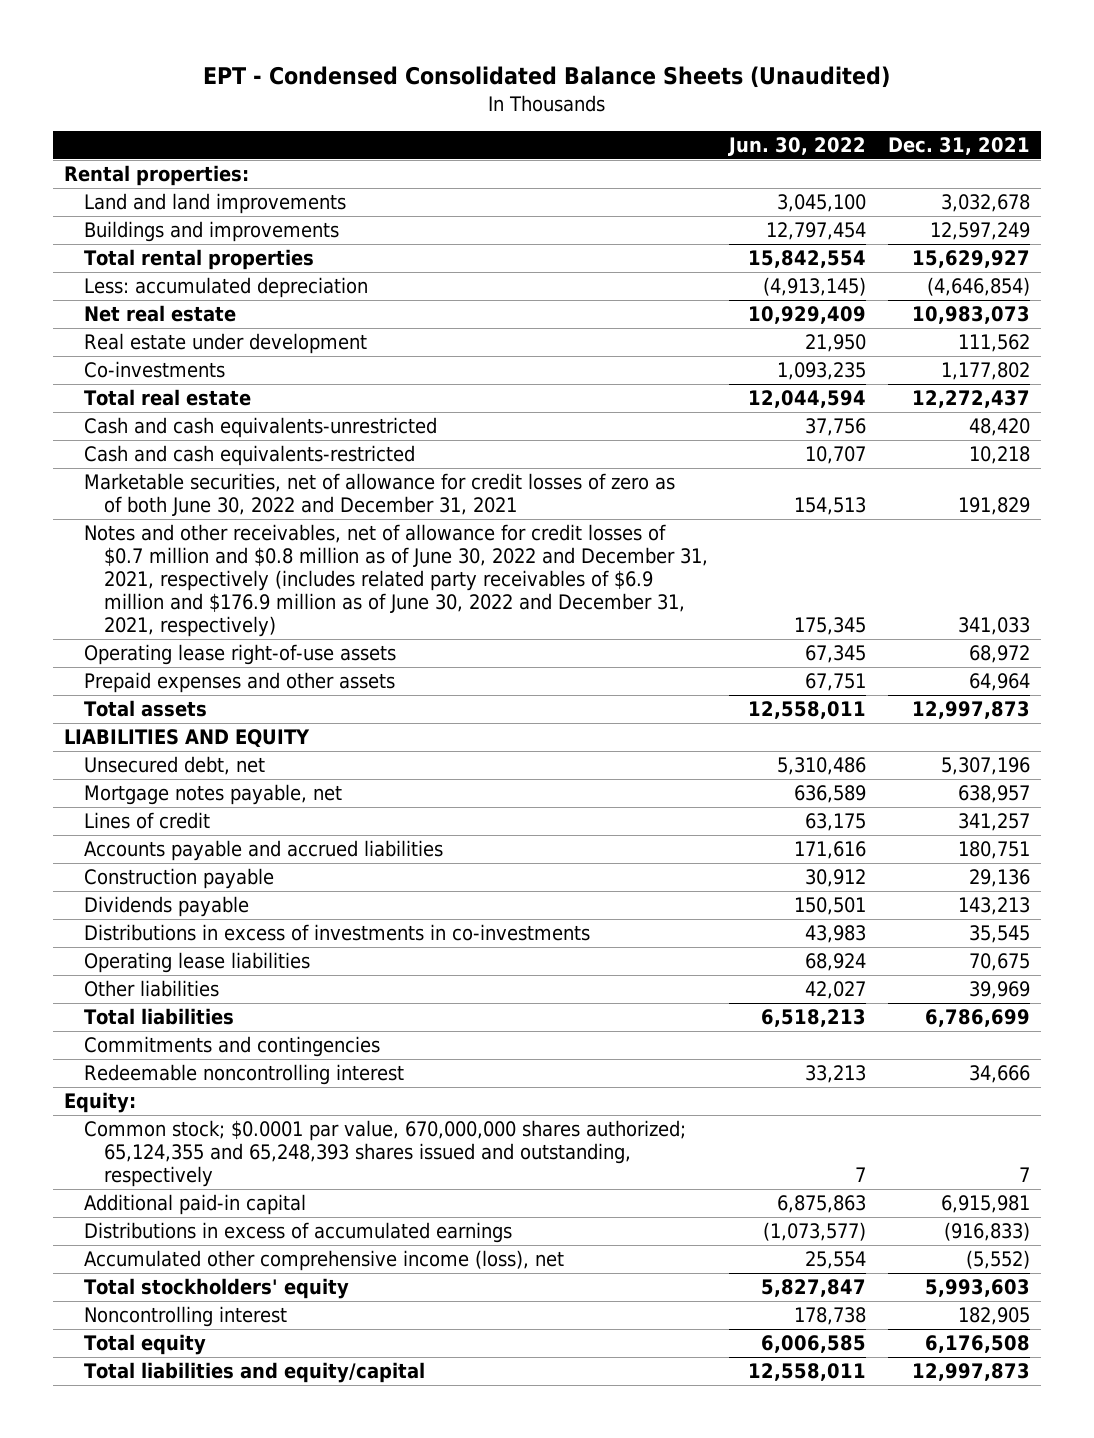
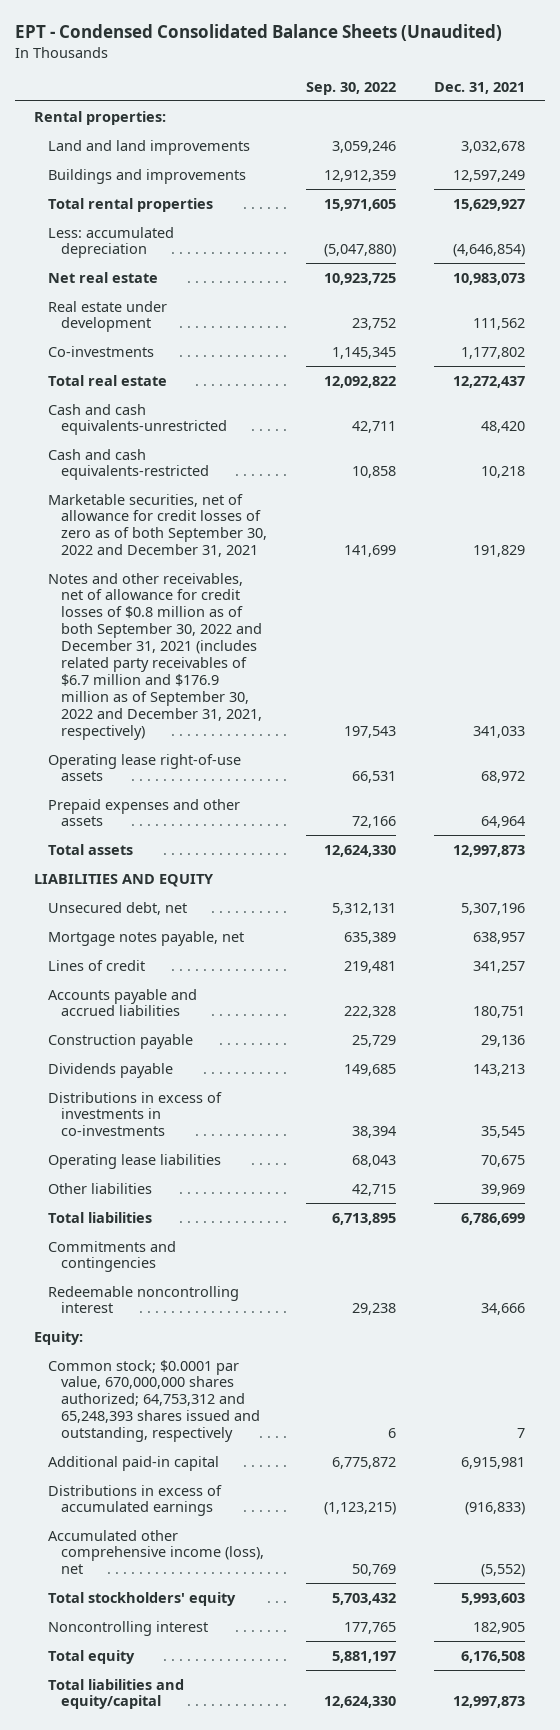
- | Jun. 30, 2022 | Dec. 31, 2021
+ | Sep. 30, 2022 | Dec. 31, 2021
- Marketable securities, net of allowance for credit losses of zero as of both June 30, 2022 and December 31, 2021 | 154,513 | 191,829
- Notes and other receivables, net of allowance for credit losses of $0.7 million and $0.8 million as of June 30, 2022 and December 31, 2021, respectively (includes related party receivables of $6.9 million and $176.9 million as of June 30, 2022 and December 31, 2021, respectively) | 175,345 | 341,033
+ Marketable securities, net of allowance for credit losses of zero as of both September 30, 2022 and December 31, 2021 | 141,699 | 191,829
+ Notes and other receivables, net of allowance for credit losses of $0.8 million as of both September 30, 2022 and December 31, 2021 (includes related party receivables of $6.7 million and $176.9 million as of September 30, 2022 and December 31, 2021, respectively) | 197,543 | 341,033
- Common stock; $0.0001 par value, 670,000,000 shares authorized; 65,124,355 and 65,248,393 shares issued and outstanding, respectively | 7 | 7
+ Common stock; $0.0001 par value, 670,000,000 shares authorized; 64,753,312 and 65,248,393 shares issued and outstanding, respectively | 6 | 7

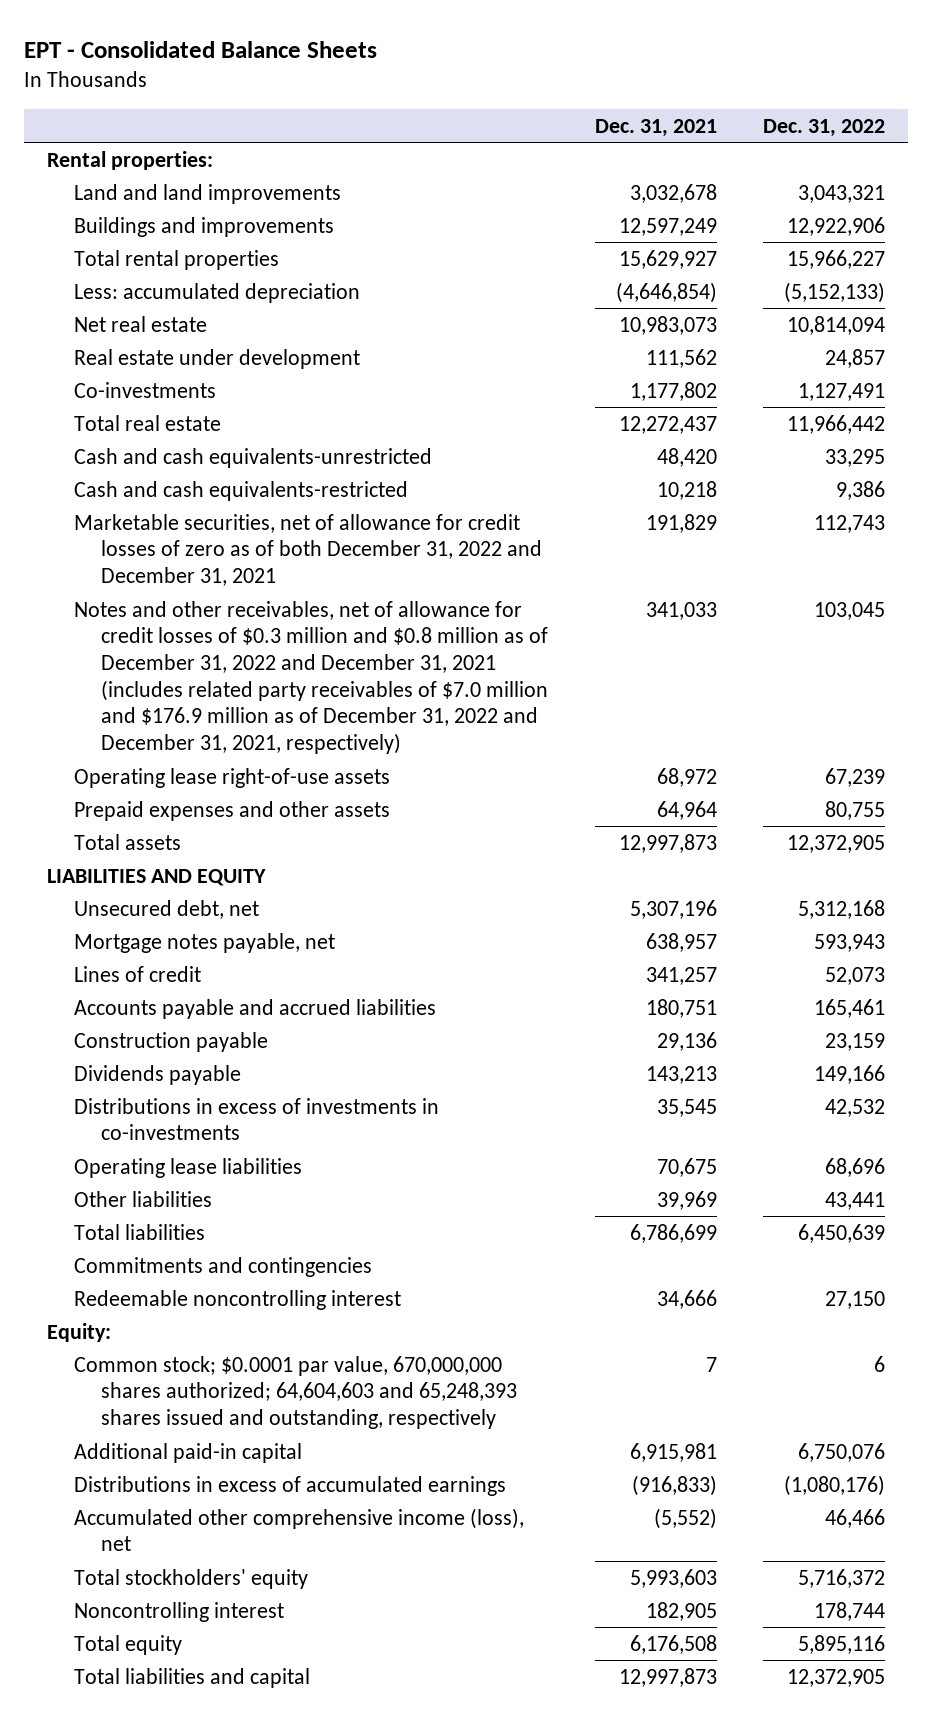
- EPT - Condensed Consolidated Balance Sheets (Unaudited)
+ EPT - Consolidated Balance Sheets
- | Sep. 30, 2022 | Dec. 31, 2021
+ | Dec. 31, 2021 | Dec. 31, 2022
- Marketable securities, net of allowance for credit losses of zero as of both September 30, 2022 and December 31, 2021 | 141,699 | 191,829
- Notes and other receivables, net of allowance for credit losses of $0.8 million as of both September 30, 2022 and December 31, 2021 (includes related party receivables of $6.7 million and $176.9 million as of September 30, 2022 and December 31, 2021, respectively) | 197,543 | 341,033
+ Marketable securities, net of allowance for credit losses of zero as of both December 31, 2022 and December 31, 2021 | 191,829 | 112,743
+ Notes and other receivables, net of allowance for credit losses of $0.3 million and $0.8 million as of December 31, 2022 and December 31, 2021 (includes related party receivables of $7.0 million and $176.9 million as of December 31, 2022 and December 31, 2021, respectively) | 341,033 | 103,045
- Common stock; $0.0001 par value, 670,000,000 shares authorized; 64,753,312 and 65,248,393 shares issued and outstanding, respectively | 6 | 7
+ Common stock; $0.0001 par value, 670,000,000 shares authorized; 64,604,603 and 65,248,393 shares issued and outstanding, respectively | 7 | 6
- Total liabilities and equity/capital | 12,624,330 | 12,997,873
+ Total liabilities and capital | 12,997,873 | 12,372,905

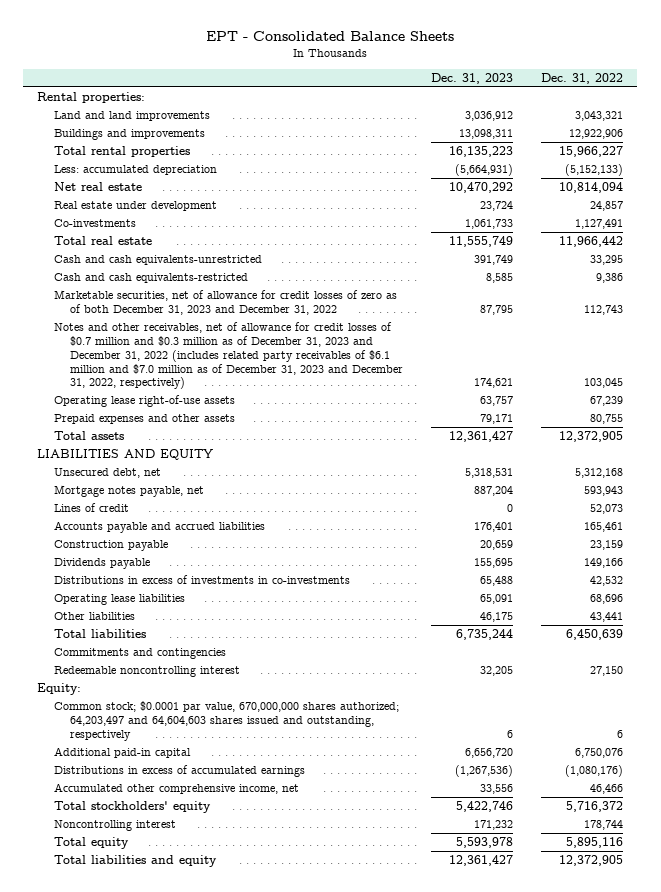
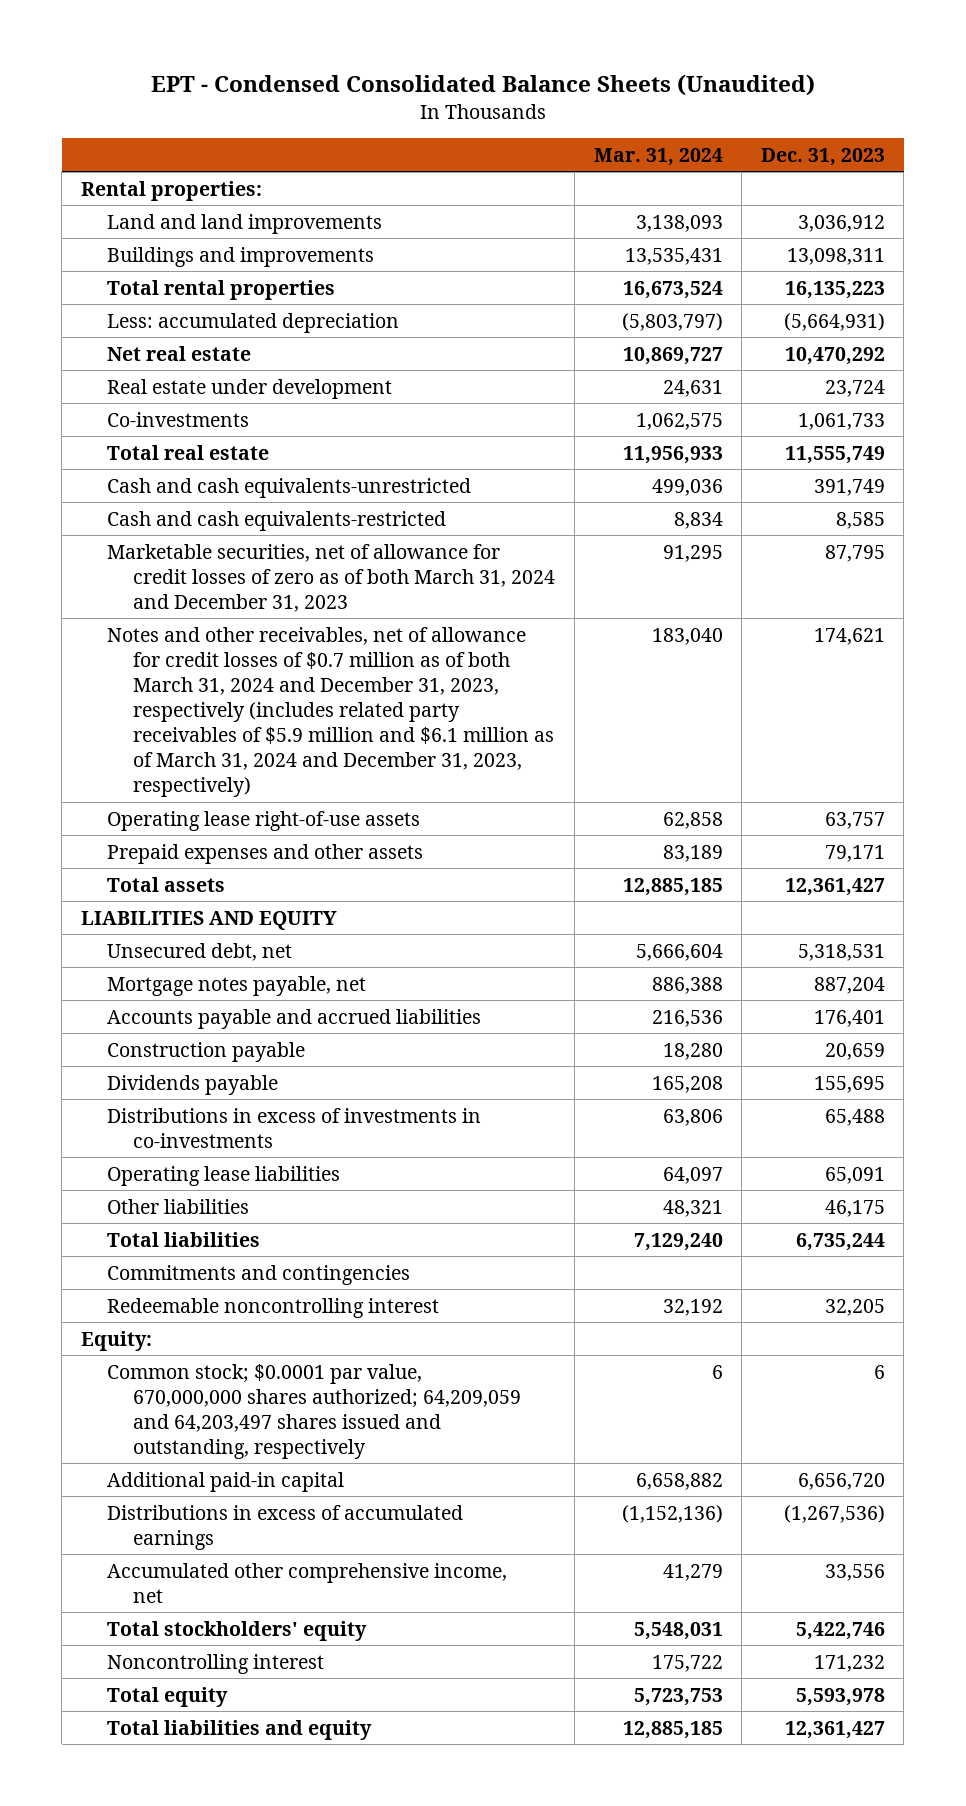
- EPT - Consolidated Balance Sheets
+ EPT - Condensed Consolidated Balance Sheets (Unaudited)
- | Dec. 31, 2023 | Dec. 31, 2022
+ | Mar. 31, 2024 | Dec. 31, 2023
- Marketable securities, net of allowance for credit losses of zero as of both December 31, 2023 and December 31, 2022 | 87,795 | 112,743
- Notes and other receivables, net of allowance for credit losses of $0.7 million and $0.3 million as of December 31, 2023 and December 31, 2022 (includes related party receivables of $6.1 million and $7.0 million as of December 31, 2023 and December 31, 2022, respectively) | 174,621 | 103,045
+ Marketable securities, net of allowance for credit losses of zero as of both March 31, 2024 and December 31, 2023 | 91,295 | 87,795
+ Notes and other receivables, net of allowance for credit losses of $0.7 million as of both March 31, 2024 and December 31, 2023, respectively (includes related party receivables of $5.9 million and $6.1 million as of March 31, 2024 and December 31, 2023, respectively) | 183,040 | 174,621
- Lines of credit | 0 | 52,073
- Common stock; $0.0001 par value, 670,000,000 shares authorized; 64,203,497 and 64,604,603 shares issued and outstanding, respectively | 6 | 6
+ Common stock; $0.0001 par value, 670,000,000 shares authorized; 64,209,059 and 64,203,497 shares issued and outstanding, respectively | 6 | 6

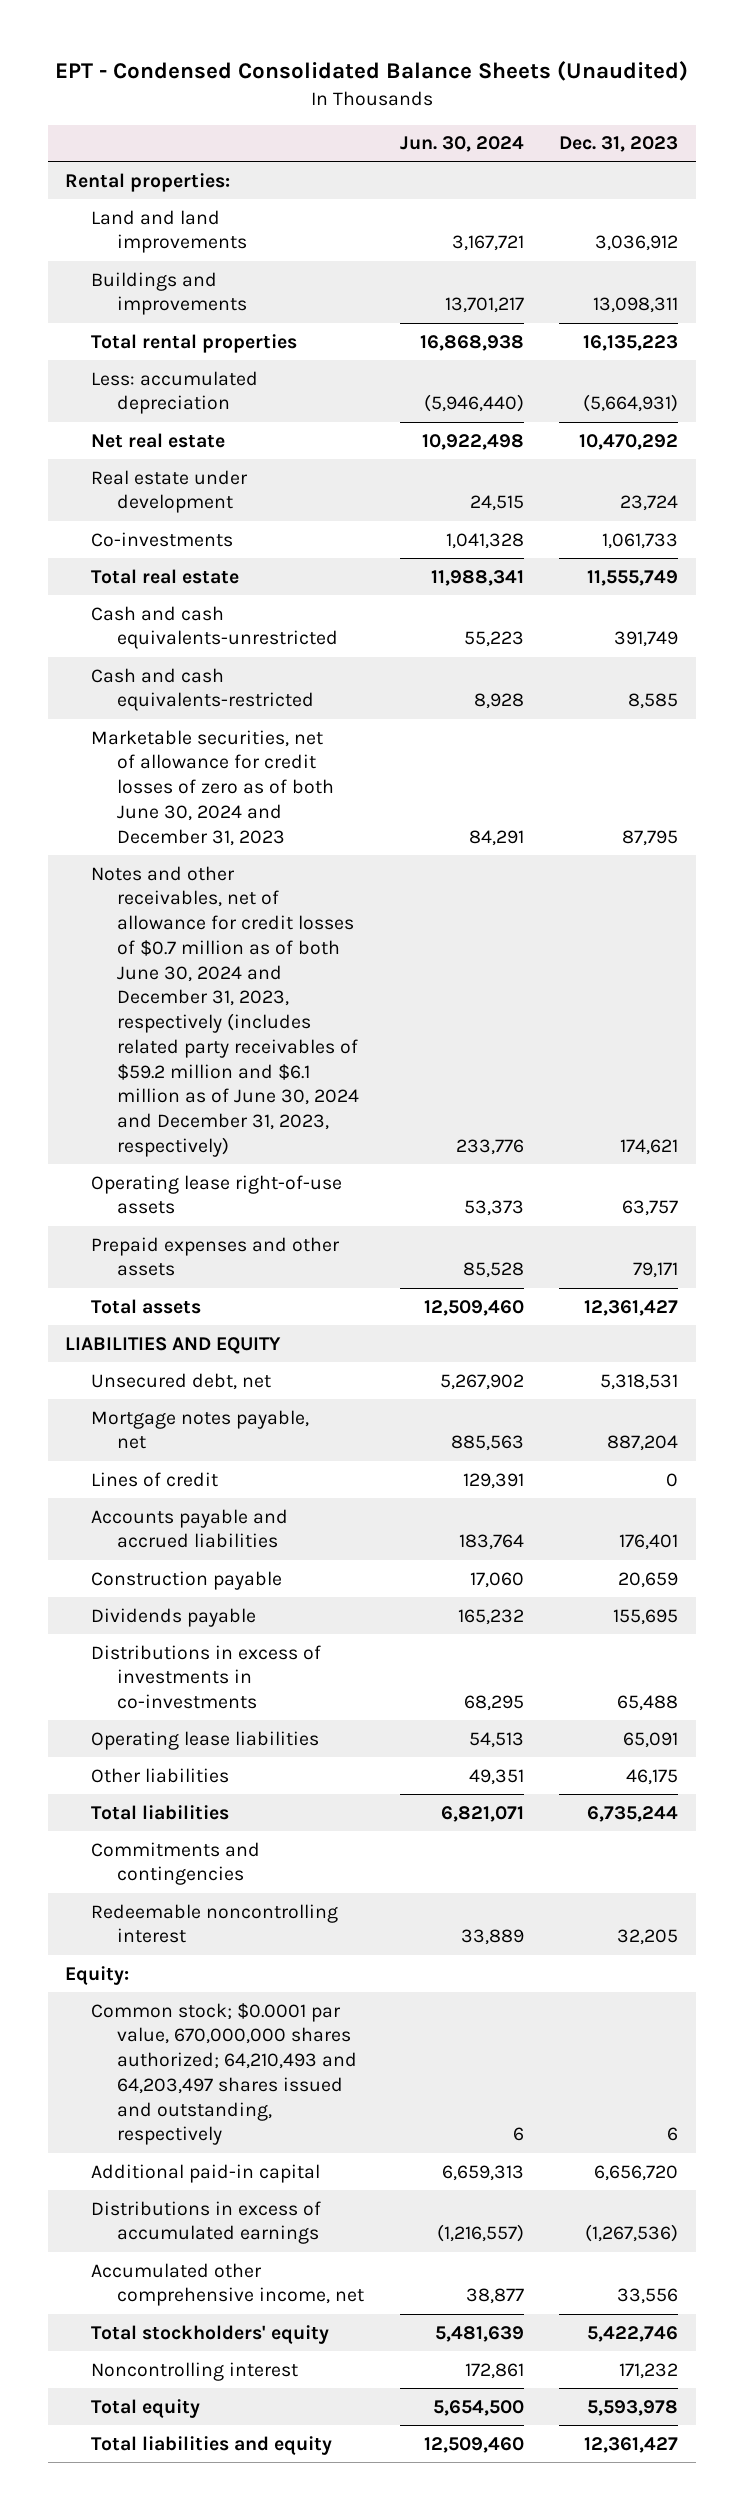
- | Mar. 31, 2024 | Dec. 31, 2023
+ | Jun. 30, 2024 | Dec. 31, 2023
- Marketable securities, net of allowance for credit losses of zero as of both March 31, 2024 and December 31, 2023 | 91,295 | 87,795
- Notes and other receivables, net of allowance for credit losses of $0.7 million as of both March 31, 2024 and December 31, 2023, respectively (includes related party receivables of $5.9 million and $6.1 million as of March 31, 2024 and December 31, 2023, respectively) | 183,040 | 174,621
+ Marketable securities, net of allowance for credit losses of zero as of both June 30, 2024 and December 31, 2023 | 84,291 | 87,795
+ Notes and other receivables, net of allowance for credit losses of $0.7 million as of both June 30, 2024 and December 31, 2023, respectively (includes related party receivables of $59.2 million and $6.1 million as of June 30, 2024 and December 31, 2023, respectively) | 233,776 | 174,621
+ Lines of credit | 129,391 | 0
- Common stock; $0.0001 par value, 670,000,000 shares authorized; 64,209,059 and 64,203,497 shares issued and outstanding, respectively | 6 | 6
+ Common stock; $0.0001 par value, 670,000,000 shares authorized; 64,210,493 and 64,203,497 shares issued and outstanding, respectively | 6 | 6

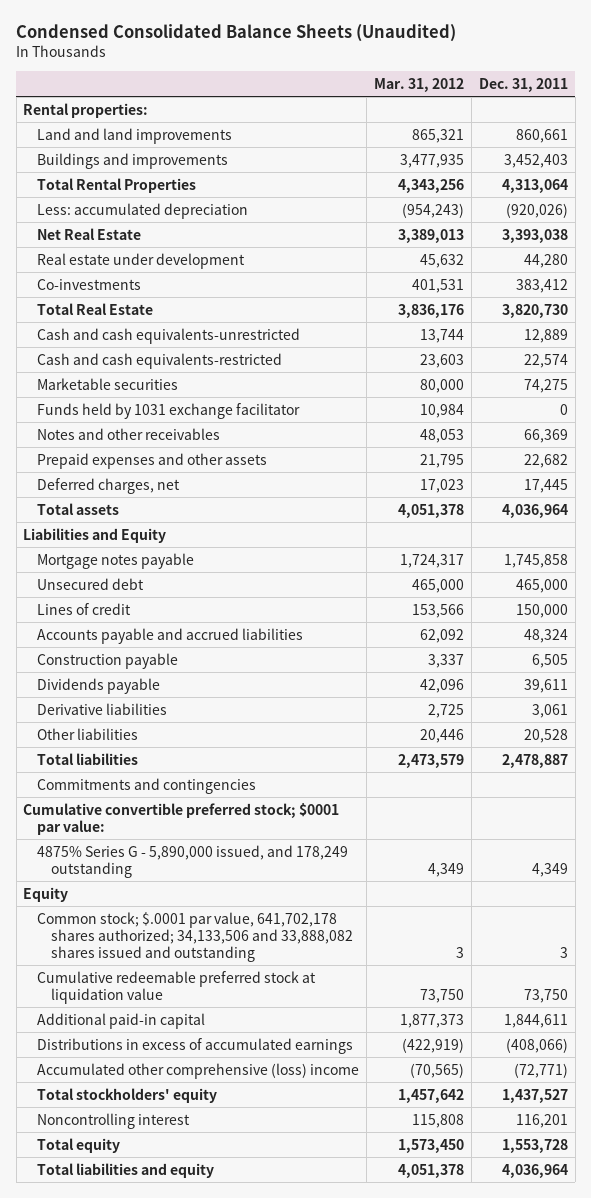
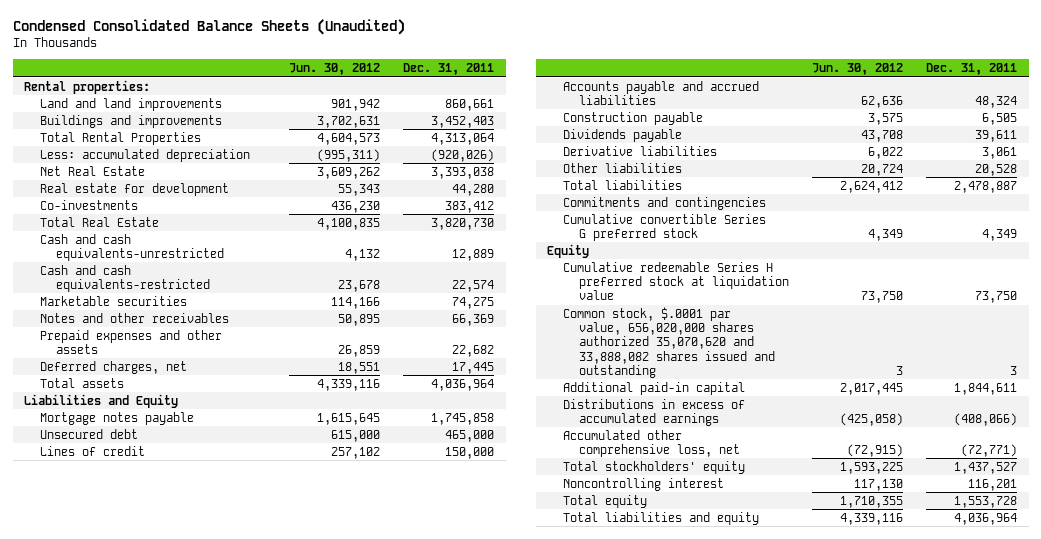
- | Mar. 31, 2012 | Dec. 31, 2011
+ | Jun. 30, 2012 | Dec. 31, 2011
- Real estate under development | 45,632 | 44,280
+ Real estate for development | 55,343 | 44,280
- Funds held by 1031 exchange facilitator | 10,984 | 0
- Cumulative convertible preferred stock; $0001 par value:
- 4875% Series G - 5,890,000 issued, and 178,249 outstanding | 4,349 | 4,349
+ Cumulative convertible Series G preferred stock | 4,349 | 4,349
- Common stock; $.0001 par value, 641,702,178 shares authorized; 34,133,506 and 33,888,082 shares issued and outstanding | 3 | 3
- Cumulative redeemable preferred stock at liquidation value | 73,750 | 73,750
+ Cumulative redeemable Series H preferred stock at liquidation value | 73,750 | 73,750
+ Common stock, $.0001 par value, 656,020,000 shares authorized 35,070,620 and 33,888,082 shares issued and outstanding | 3 | 3
- Accumulated other comprehensive (loss) income | (70,565) | (72,771)
+ Accumulated other comprehensive loss, net | (72,915) | (72,771)

